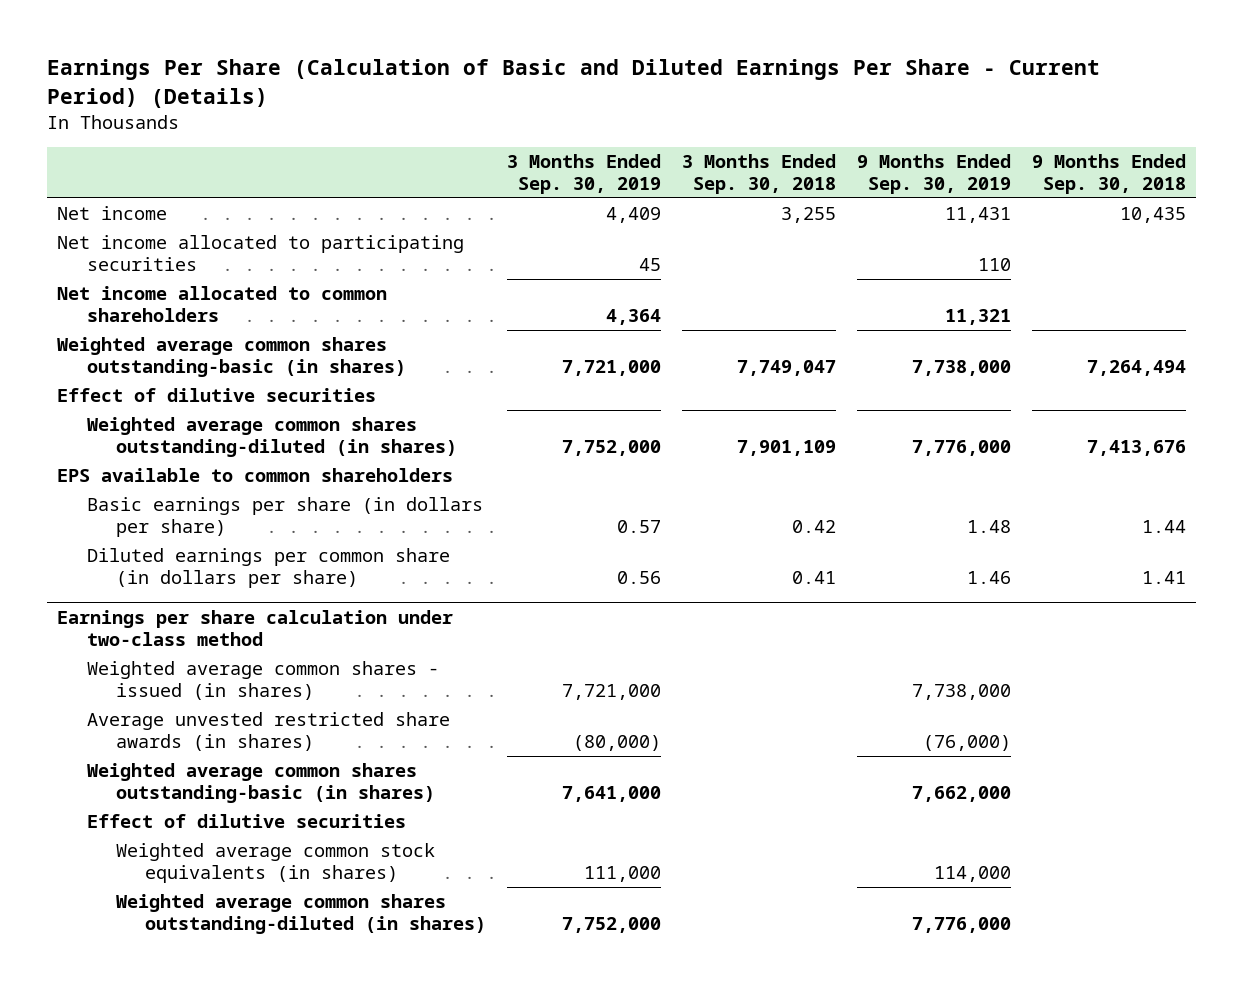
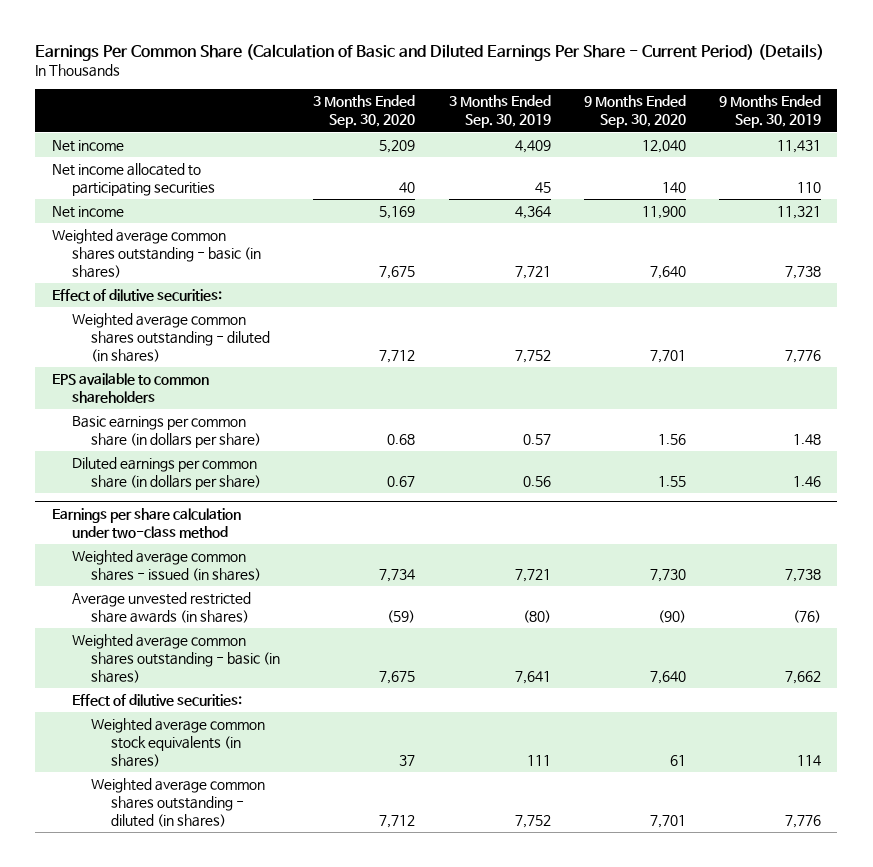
- Earnings Per Share (Calculation of Basic and Diluted Earnings Per Share - Current Period) (Details)
+ Earnings Per Common Share (Calculation of Basic and Diluted Earnings Per Share - Current Period) (Details)
- | 3 Months Ended Sep. 30, 2019 | 3 Months Ended Sep. 30, 2018 | 9 Months Ended Sep. 30, 2019 | 9 Months Ended Sep. 30, 2018
+ | 3 Months Ended Sep. 30, 2020 | 3 Months Ended Sep. 30, 2019 | 9 Months Ended Sep. 30, 2020 | 9 Months Ended Sep. 30, 2019
- Net income allocated to common shareholders | 4,364 | | 11,321 |
- Weighted average common shares outstanding-basic (in shares) | 7,721,000 | 7,749,047 | 7,738,000 | 7,264,494
- Effect of dilutive securities
- Weighted average common shares outstanding-diluted (in shares) | 7,752,000 | 7,901,109 | 7,776,000 | 7,413,676
+ Net income | 5,169 | 4,364 | 11,900 | 11,321
+ Weighted average common shares outstanding - basic (in shares) | 7,675 | 7,721 | 7,640 | 7,738
+ Effect of dilutive securities:
+ Weighted average common shares outstanding - diluted (in shares) | 7,712 | 7,752 | 7,701 | 7,776
- Basic earnings per share (in dollars per share) | 0.57 | 0.42 | 1.48 | 1.44
+ Basic earnings per common share (in dollars per share) | 0.68 | 0.57 | 1.56 | 1.48
@ Earnings per share calculation under two-class method
- Weighted average common shares - issued (in shares) | 7,721,000 | | 7,738,000 |
- Average unvested restricted share awards (in shares) | (80,000) | | (76,000) |
- Weighted average common shares outstanding-basic (in shares) | 7,641,000 | | 7,662,000 |
- Effect of dilutive securities
- Weighted average common stock equivalents (in shares) | 111,000 | | 114,000 |
- Weighted average common shares outstanding-diluted (in shares) | 7,752,000 | | 7,776,000 |
+ Weighted average common shares - issued (in shares) | 7,734 | 7,721 | 7,730 | 7,738
+ Average unvested restricted share awards (in shares) | (59) | (80) | (90) | (76)
+ Weighted average common shares outstanding - basic (in shares) | 7,675 | 7,641 | 7,640 | 7,662
+ Effect of dilutive securities:
+ Weighted average common stock equivalents (in shares) | 37 | 111 | 61 | 114
+ Weighted average common shares outstanding - diluted (in shares) | 7,712 | 7,752 | 7,701 | 7,776

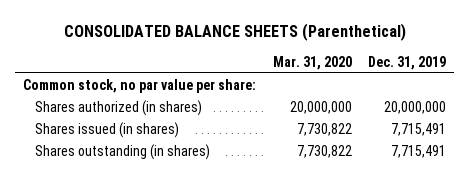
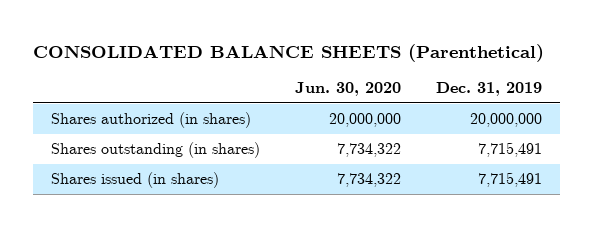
- | Mar. 31, 2020 | Dec. 31, 2019
+ | Jun. 30, 2020 | Dec. 31, 2019
- Common stock, no par value per share:
moved down: Shares issued (in shares) | 7,734,322 | 7,715,491

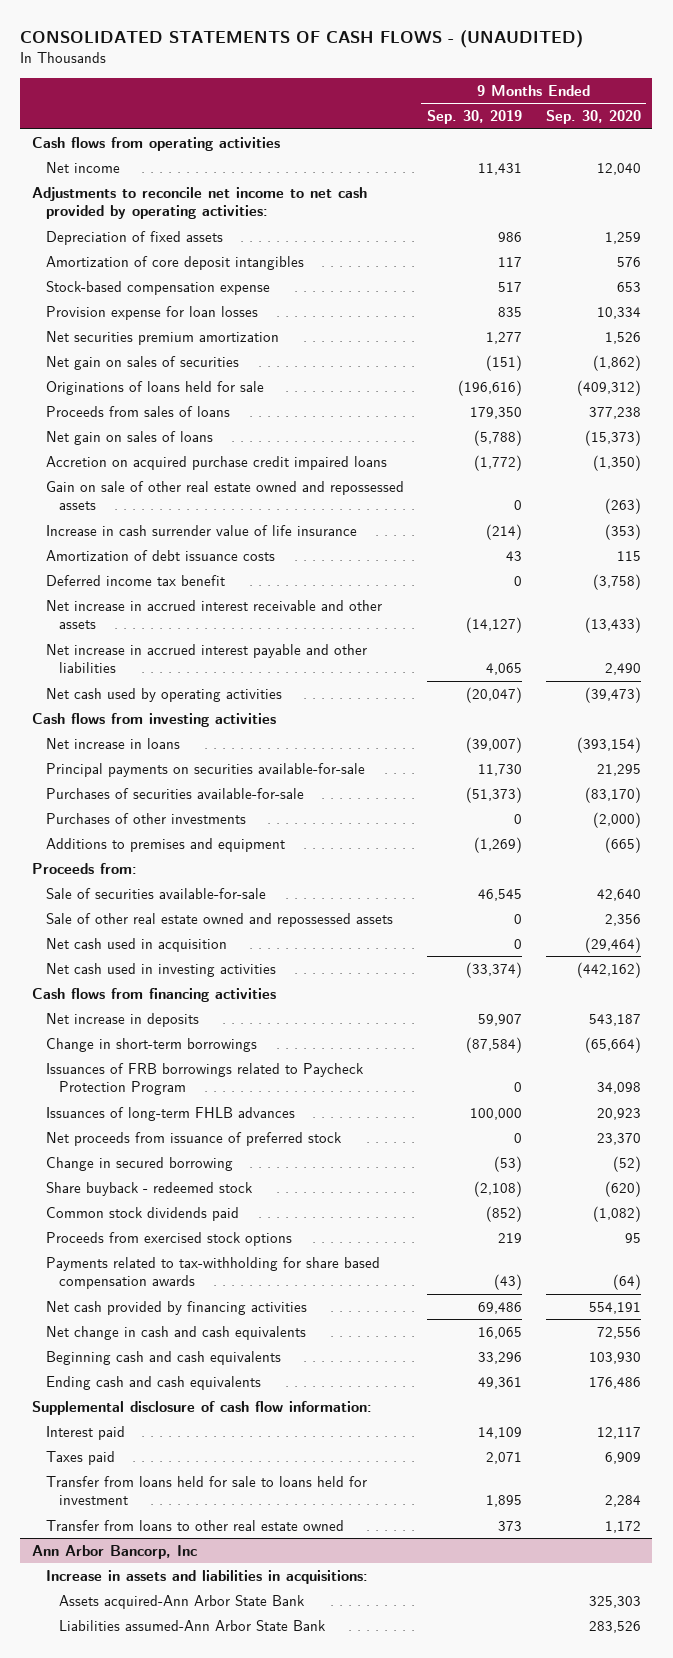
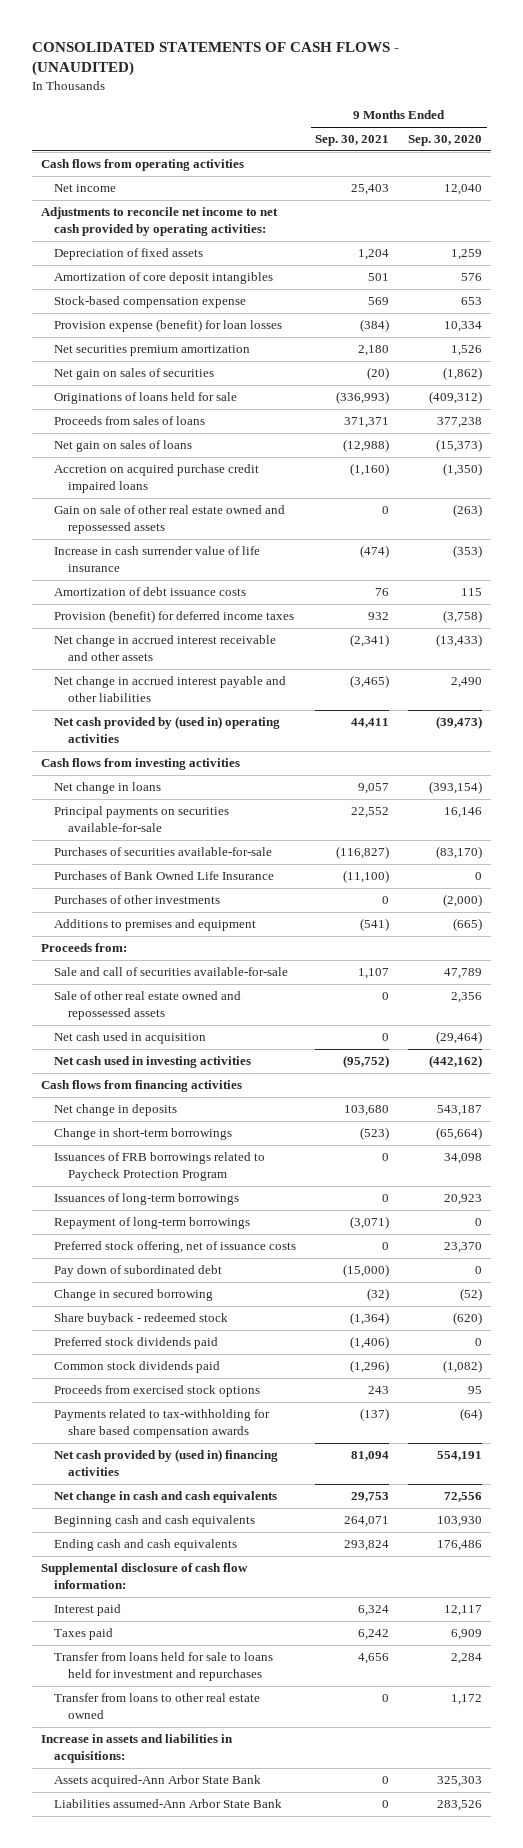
- | 9 Months Ended Sep. 30, 2019 | 9 Months Ended Sep. 30, 2020
+ | 9 Months Ended Sep. 30, 2021 | 9 Months Ended Sep. 30, 2020
- Provision expense for loan losses | 835 | 10,334
+ Provision expense (benefit) for loan losses | (384) | 10,334
- Deferred income tax benefit | 0 | (3,758)
- Net increase in accrued interest receivable and other assets | (14,127) | (13,433)
- Net increase in accrued interest payable and other liabilities | 4,065 | 2,490
- Net cash used by operating activities | (20,047) | (39,473)
+ Provision (benefit) for deferred income taxes | 932 | (3,758)
+ Net change in accrued interest receivable and other assets | (2,341) | (13,433)
+ Net change in accrued interest payable and other liabilities | (3,465) | 2,490
+ Net cash provided by (used in) operating activities | 44,411 | (39,473)
- Net increase in loans | (39,007) | (393,154)
- Principal payments on securities available-for-sale | 11,730 | 21,295
+ Net change in loans | 9,057 | (393,154)
+ Principal payments on securities available-for-sale | 22,552 | 16,146
+ Purchases of Bank Owned Life Insurance | (11,100) | 0
- Sale of securities available-for-sale | 46,545 | 42,640
+ Sale and call of securities available-for-sale | 1,107 | 47,789
- Net increase in deposits | 59,907 | 543,187
+ Net change in deposits | 103,680 | 543,187
- Issuances of long-term FHLB advances | 100,000 | 20,923
- Net proceeds from issuance of preferred stock | 0 | 23,370
+ Issuances of long-term borrowings | 0 | 20,923
+ Repayment of long-term borrowings | (3,071) | 0
+ Preferred stock offering, net of issuance costs | 0 | 23,370
+ Pay down of subordinated debt | (15,000) | 0
+ Preferred stock dividends paid | (1,406) | 0
- Net cash provided by financing activities | 69,486 | 554,191
+ Net cash provided by (used in) financing activities | 81,094 | 554,191
- Transfer from loans held for sale to loans held for investment | 1,895 | 2,284
+ Transfer from loans held for sale to loans held for investment and repurchases | 4,656 | 2,284
- Ann Arbor Bancorp, Inc

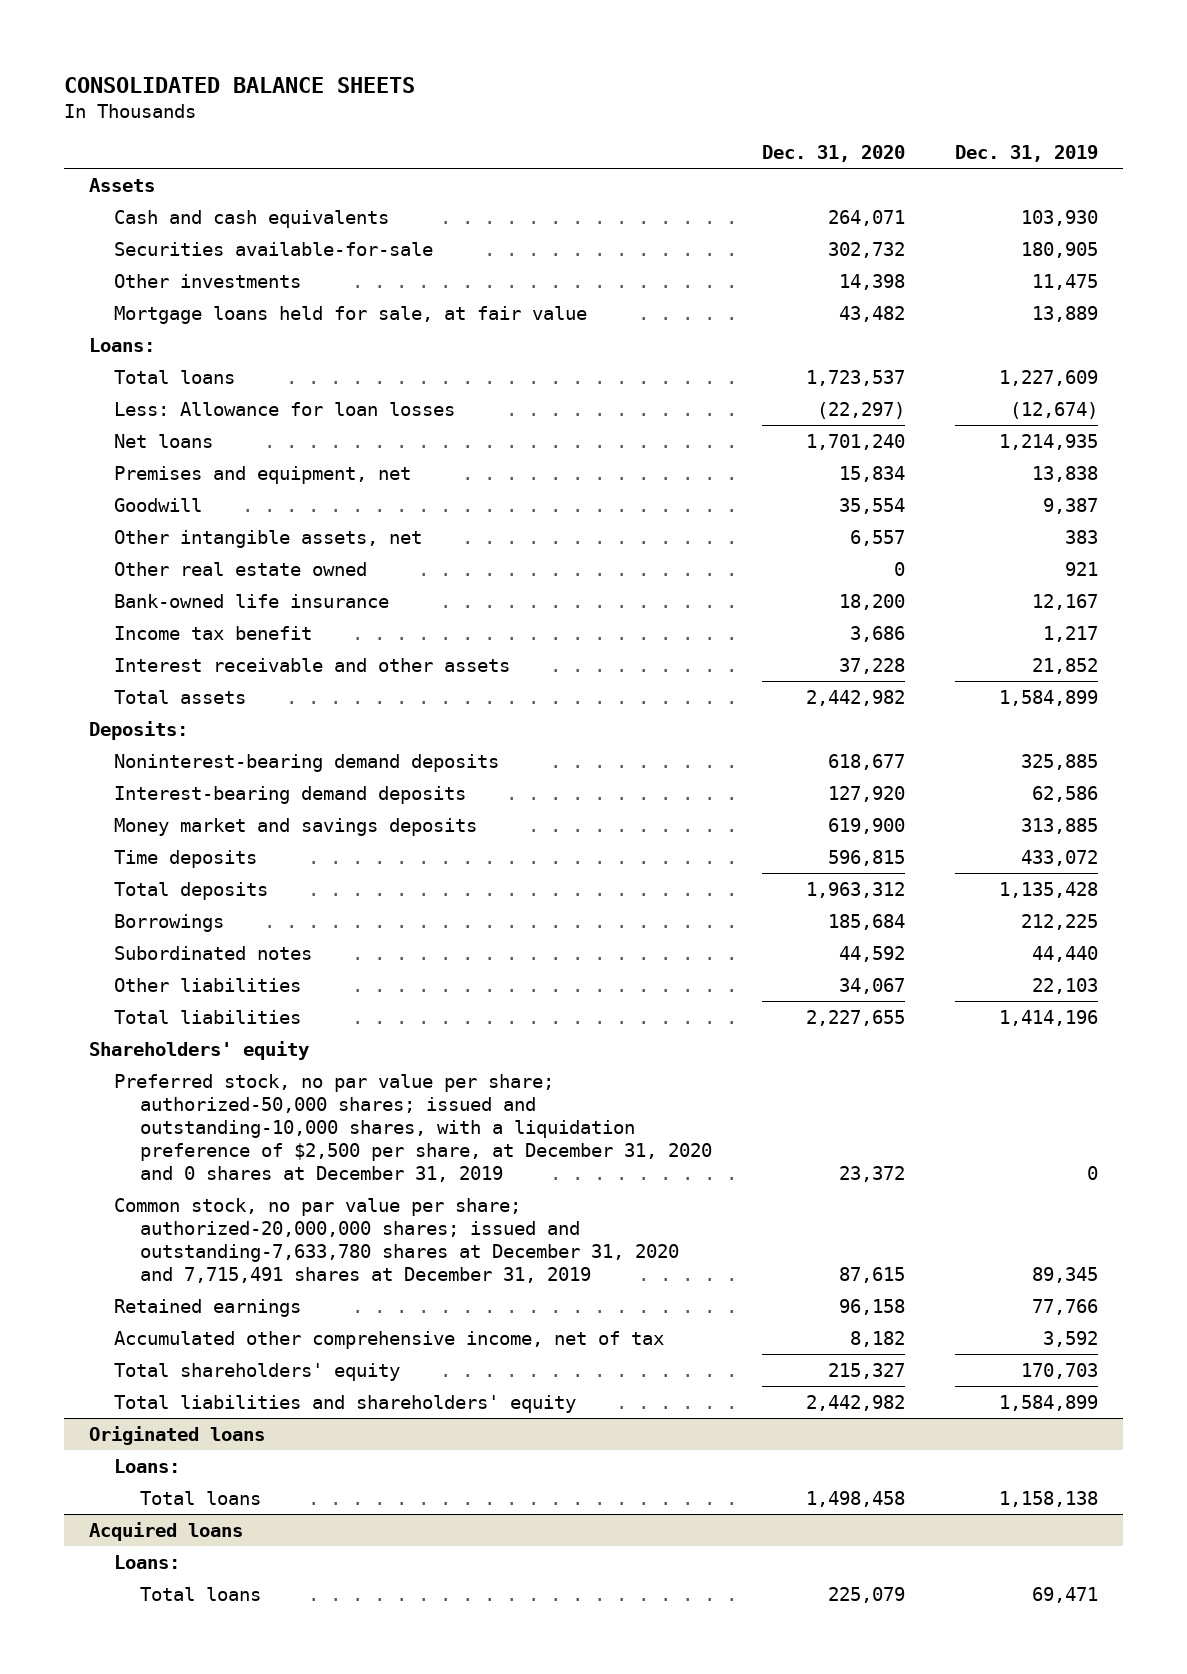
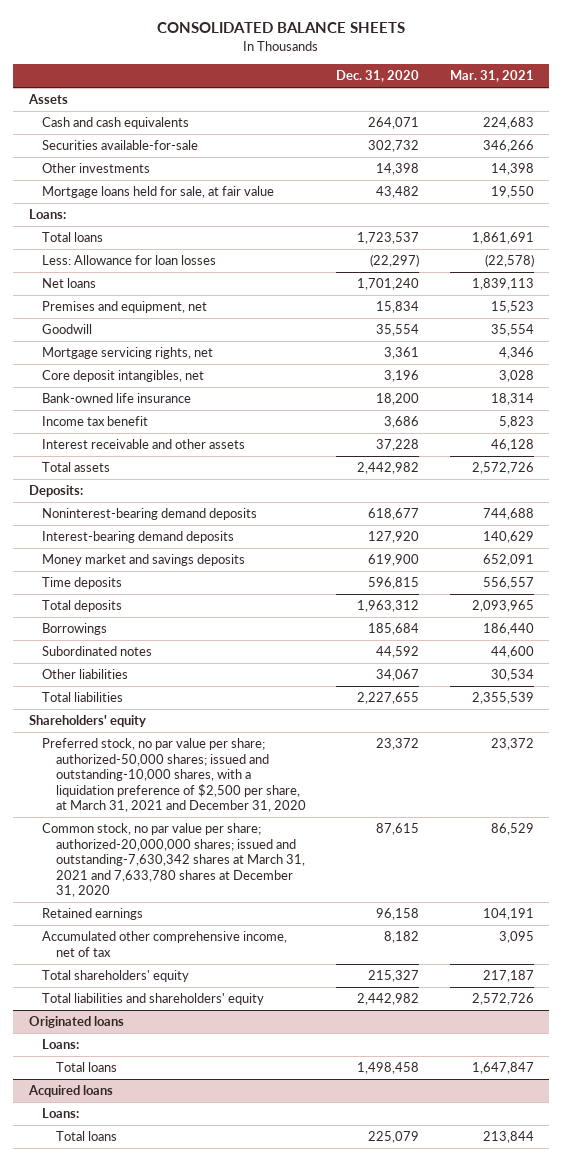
- | Dec. 31, 2020 | Dec. 31, 2019
+ | Dec. 31, 2020 | Mar. 31, 2021
- Other intangible assets, net | 6,557 | 383
- Other real estate owned | 0 | 921
+ Mortgage servicing rights, net | 3,361 | 4,346
+ Core deposit intangibles, net | 3,196 | 3,028
- Preferred stock, no par value per share; authorized-50,000 shares; issued and outstanding-10,000 shares, with a liquidation preference of $2,500 per share, at December 31, 2020 and 0 shares at December 31, 2019 | 23,372 | 0
- Common stock, no par value per share; authorized-20,000,000 shares; issued and outstanding-7,633,780 shares at December 31, 2020 and 7,715,491 shares at December 31, 2019 | 87,615 | 89,345
+ Preferred stock, no par value per share; authorized-50,000 shares; issued and outstanding-10,000 shares, with a liquidation preference of $2,500 per share, at March 31, 2021 and December 31, 2020 | 23,372 | 23,372
+ Common stock, no par value per share; authorized-20,000,000 shares; issued and outstanding-7,630,342 shares at March 31, 2021 and 7,633,780 shares at December 31, 2020 | 87,615 | 86,529

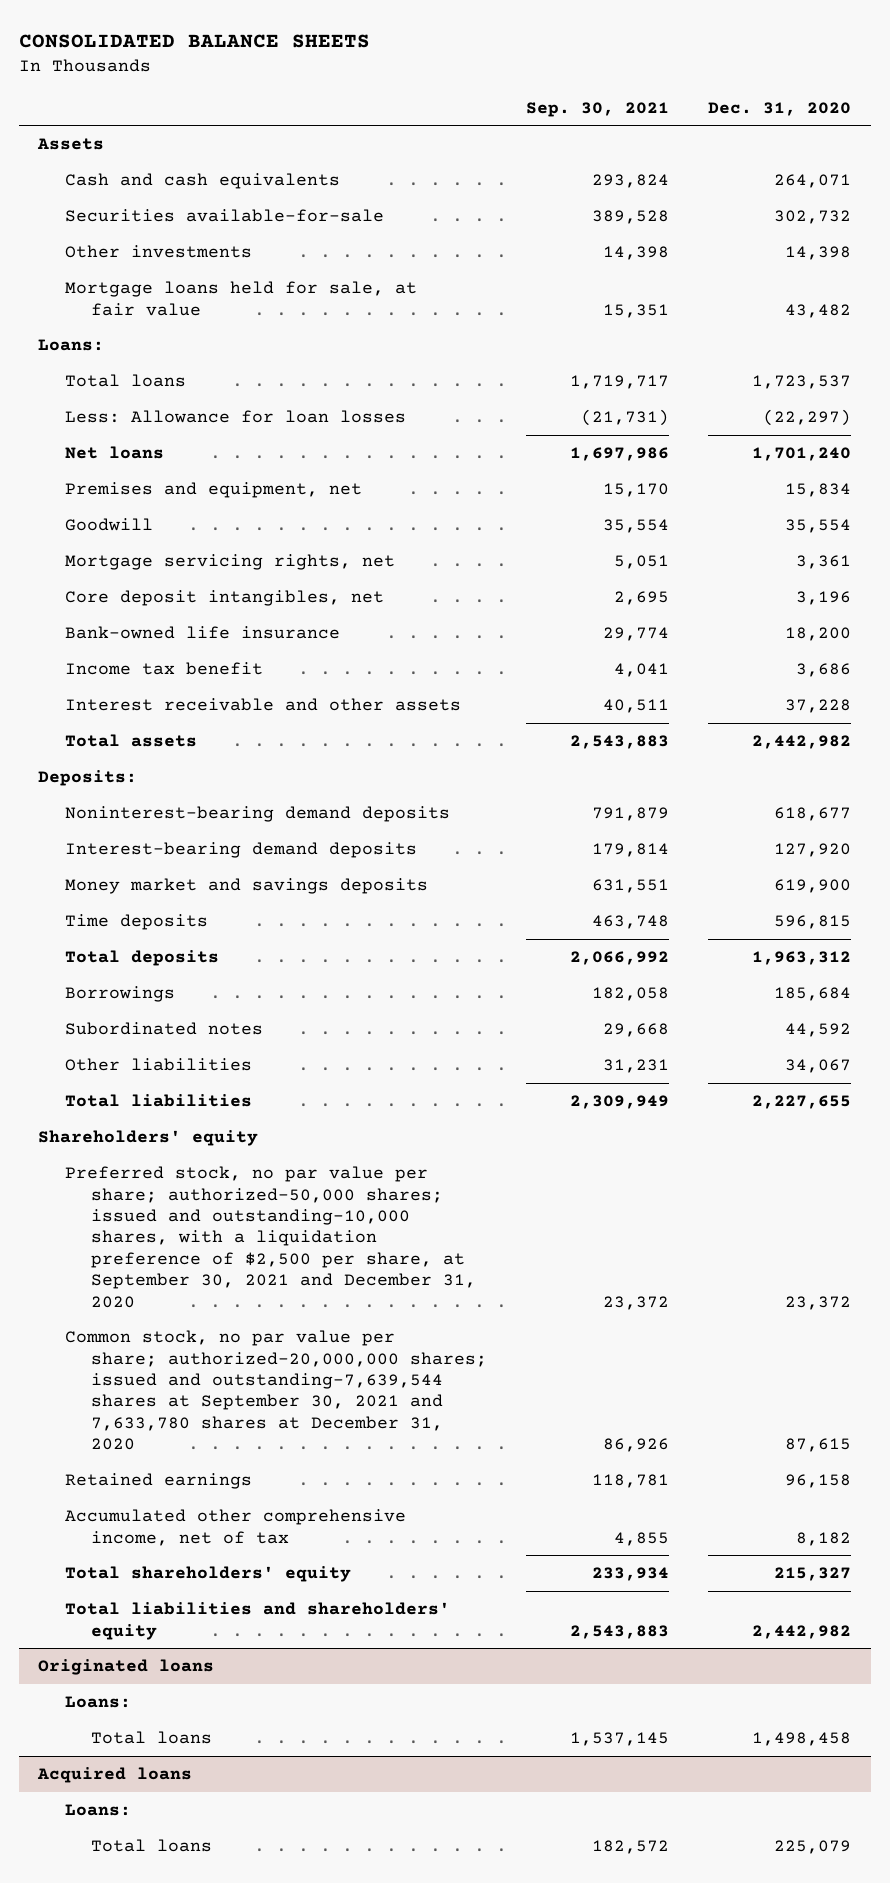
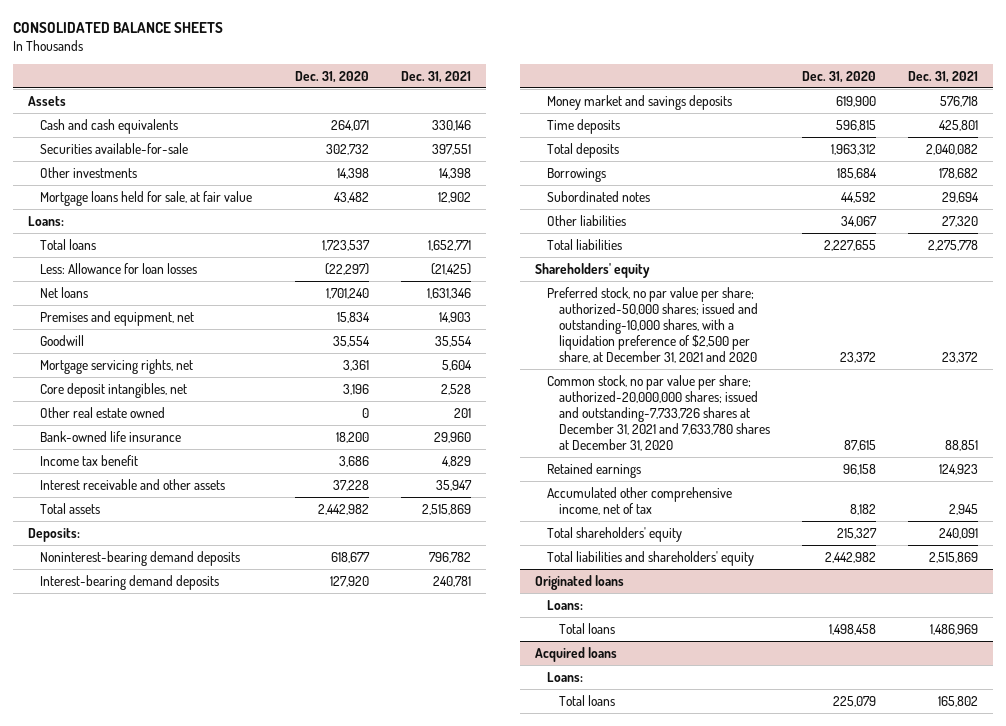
- | Sep. 30, 2021 | Dec. 31, 2020
+ | Dec. 31, 2020 | Dec. 31, 2021
+ Other real estate owned | 0 | 201
- Preferred stock, no par value per share; authorized-50,000 shares; issued and outstanding-10,000 shares, with a liquidation preference of $2,500 per share, at September 30, 2021 and December 31, 2020 | 23,372 | 23,372
- Common stock, no par value per share; authorized-20,000,000 shares; issued and outstanding-7,639,544 shares at September 30, 2021 and 7,633,780 shares at December 31, 2020 | 86,926 | 87,615
+ Preferred stock, no par value per share; authorized-50,000 shares; issued and outstanding-10,000 shares, with a liquidation preference of $2,500 per share, at December 31, 2021 and 2020 | 23,372 | 23,372
+ Common stock, no par value per share; authorized-20,000,000 shares; issued and outstanding-7,733,726 shares at December 31, 2021 and 7,633,780 shares at December 31, 2020 | 87,615 | 88,851

